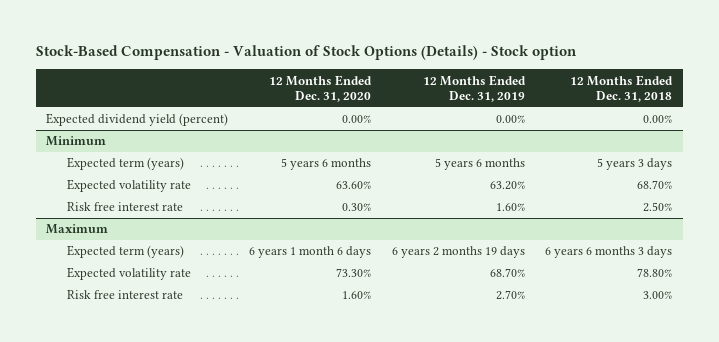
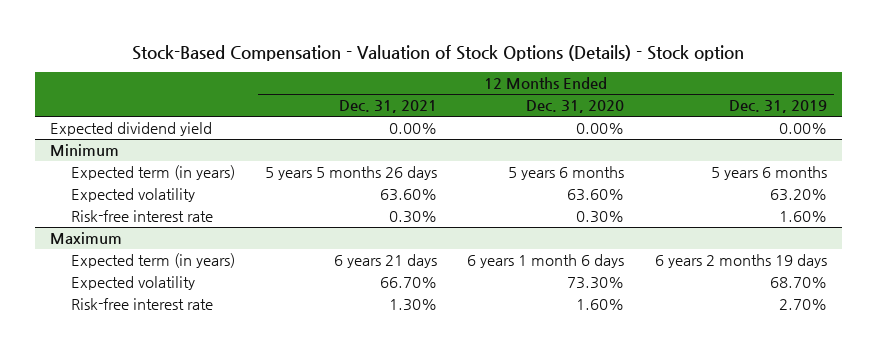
- | 12 Months Ended Dec. 31, 2020 | 12 Months Ended Dec. 31, 2019 | 12 Months Ended Dec. 31, 2018
+ | 12 Months Ended Dec. 31, 2021 | 12 Months Ended Dec. 31, 2020 | 12 Months Ended Dec. 31, 2019
- Expected dividend yield (percent) | 0.00% | 0.00% | 0.00%
+ Expected dividend yield | 0.00% | 0.00% | 0.00%
@ Minimum
- Expected term (years) | 5 years 6 months | 5 years 6 months | 5 years 3 days
- Expected volatility rate | 63.60% | 63.20% | 68.70%
- Risk free interest rate | 0.30% | 1.60% | 2.50%
+ Expected term (in years) | 5 years 5 months 26 days | 5 years 6 months | 5 years 6 months
+ Expected volatility | 63.60% | 63.60% | 63.20%
+ Risk-free interest rate | 0.30% | 0.30% | 1.60%
@ Maximum
- Expected term (years) | 6 years 1 month 6 days | 6 years 2 months 19 days | 6 years 6 months 3 days
- Expected volatility rate | 73.30% | 68.70% | 78.80%
- Risk free interest rate | 1.60% | 2.70% | 3.00%
+ Expected term (in years) | 6 years 21 days | 6 years 1 month 6 days | 6 years 2 months 19 days
+ Expected volatility | 66.70% | 73.30% | 68.70%
+ Risk-free interest rate | 1.30% | 1.60% | 2.70%

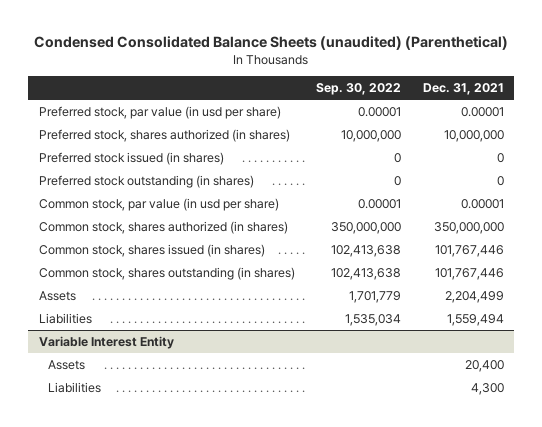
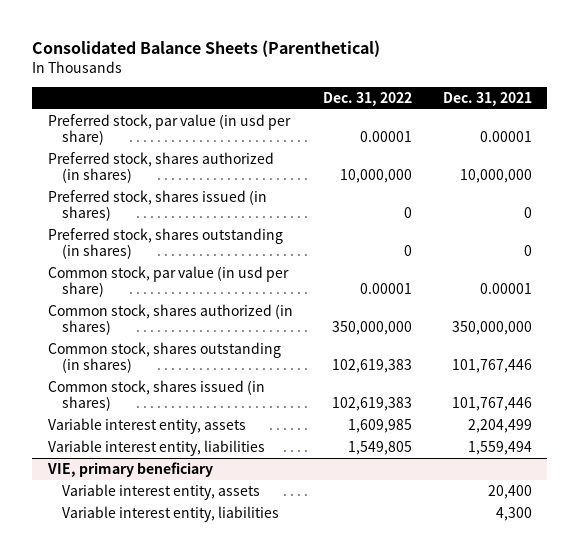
- Condensed Consolidated Balance Sheets (unaudited) (Parenthetical)
+ Consolidated Balance Sheets (Parenthetical)
- | Sep. 30, 2022 | Dec. 31, 2021
+ | Dec. 31, 2022 | Dec. 31, 2021
- Preferred stock issued (in shares) | 0 | 0
- Preferred stock outstanding (in shares) | 0 | 0
+ Preferred stock, shares issued (in shares) | 0 | 0
+ Preferred stock, shares outstanding (in shares) | 0 | 0
- Assets | 1,701,779 | 2,204,499
- Liabilities | 1,535,034 | 1,559,494
- Variable Interest Entity
- Assets | | 20,400
- Liabilities | | 4,300
moved down: Common stock, shares issued (in shares) | 102,619,383 | 101,767,446
+ Variable interest entity, assets | 1,609,985 | 2,204,499
+ Variable interest entity, liabilities | 1,549,805 | 1,559,494
+ VIE, primary beneficiary
+ Variable interest entity, assets | | 20,400
+ Variable interest entity, liabilities | | 4,300

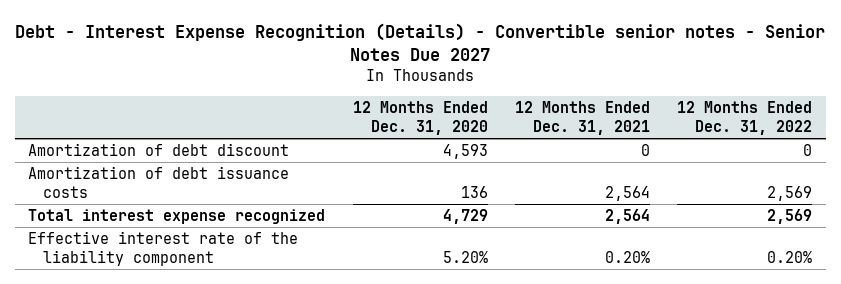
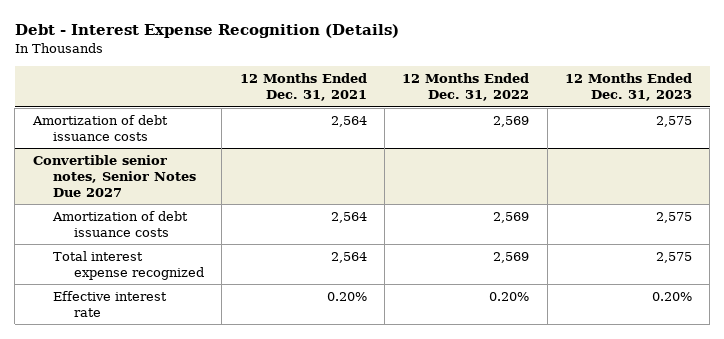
- Debt - Interest Expense Recognition (Details) - Convertible senior notes - Senior Notes Due 2027
+ Debt - Interest Expense Recognition (Details)
- | 12 Months Ended Dec. 31, 2020 | 12 Months Ended Dec. 31, 2021 | 12 Months Ended Dec. 31, 2022
+ | 12 Months Ended Dec. 31, 2021 | 12 Months Ended Dec. 31, 2022 | 12 Months Ended Dec. 31, 2023
- Amortization of debt discount | 4,593 | 0 | 0
+ Convertible senior notes, Senior Notes Due 2027
+ Amortization of debt issuance costs | 2,564 | 2,569 | 2,575
- Effective interest rate of the liability component | 5.20% | 0.20% | 0.20%
+ Effective interest rate | 0.20% | 0.20% | 0.20%

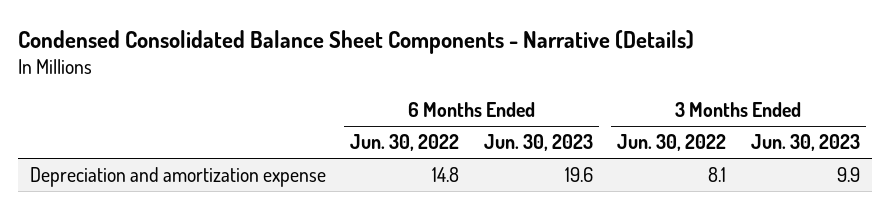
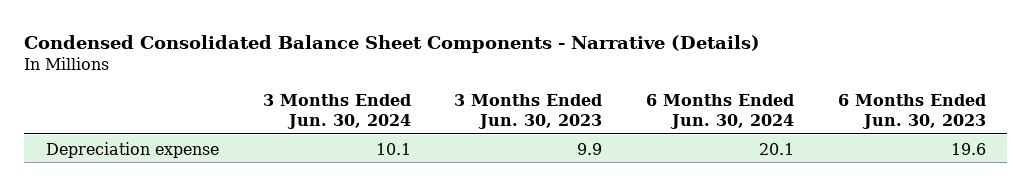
- | 6 Months Ended Jun. 30, 2022 | 6 Months Ended Jun. 30, 2023 | 3 Months Ended Jun. 30, 2022 | 3 Months Ended Jun. 30, 2023
+ | 3 Months Ended Jun. 30, 2024 | 3 Months Ended Jun. 30, 2023 | 6 Months Ended Jun. 30, 2024 | 6 Months Ended Jun. 30, 2023
- Depreciation and amortization expense | 14.8 | 19.6 | 8.1 | 9.9
+ Depreciation expense | 10.1 | 9.9 | 20.1 | 19.6

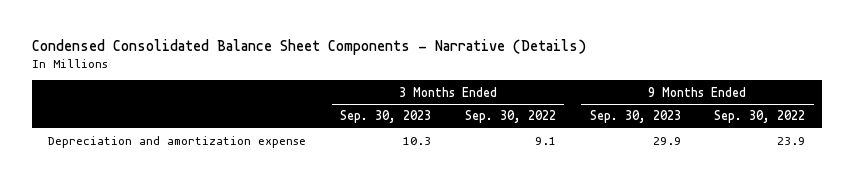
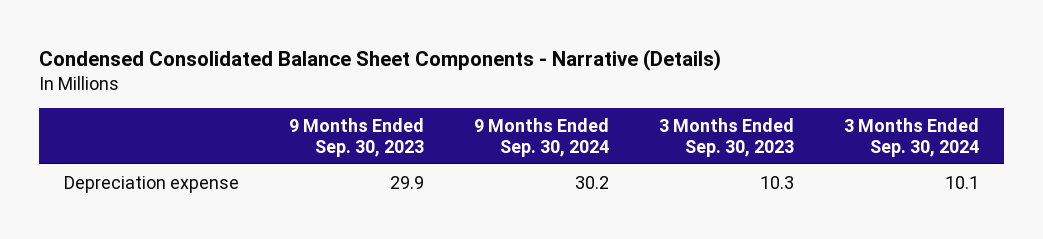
- | 3 Months Ended Sep. 30, 2023 | 3 Months Ended Sep. 30, 2022 | 9 Months Ended Sep. 30, 2023 | 9 Months Ended Sep. 30, 2022
+ | 9 Months Ended Sep. 30, 2023 | 9 Months Ended Sep. 30, 2024 | 3 Months Ended Sep. 30, 2023 | 3 Months Ended Sep. 30, 2024
- Depreciation and amortization expense | 10.3 | 9.1 | 29.9 | 23.9
+ Depreciation expense | 29.9 | 30.2 | 10.3 | 10.1

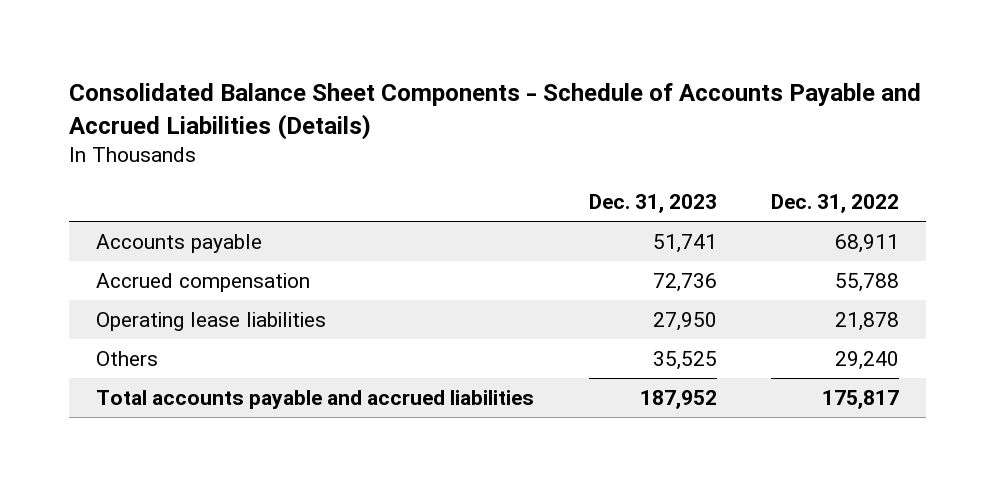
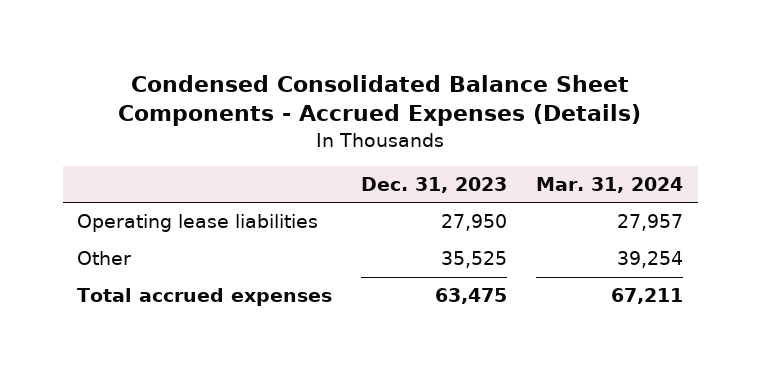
- Consolidated Balance Sheet Components - Schedule of Accounts Payable and Accrued Liabilities (Details)
+ Condensed Consolidated Balance Sheet Components - Accrued Expenses (Details)
- | Dec. 31, 2023 | Dec. 31, 2022
+ | Dec. 31, 2023 | Mar. 31, 2024
- Accounts payable | 51,741 | 68,911
- Accrued compensation | 72,736 | 55,788
- Others | 35,525 | 29,240
- Total accounts payable and accrued liabilities | 187,952 | 175,817
+ Other | 35,525 | 39,254
+ Total accrued expenses | 63,475 | 67,211

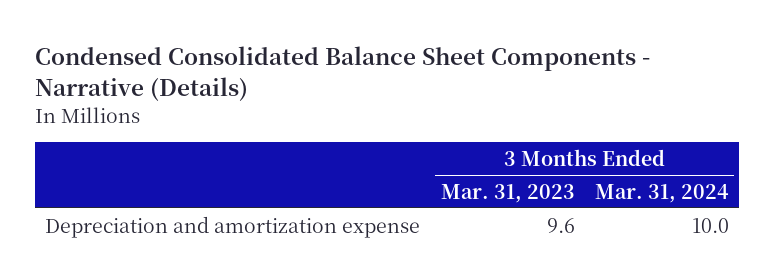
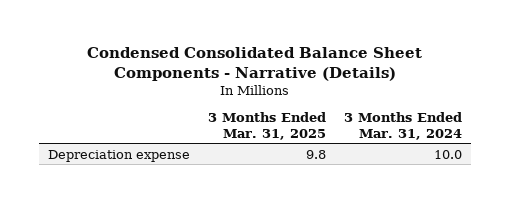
- | 3 Months Ended Mar. 31, 2023 | 3 Months Ended Mar. 31, 2024
+ | 3 Months Ended Mar. 31, 2025 | 3 Months Ended Mar. 31, 2024
- Depreciation and amortization expense | 9.6 | 10.0
+ Depreciation expense | 9.8 | 10.0

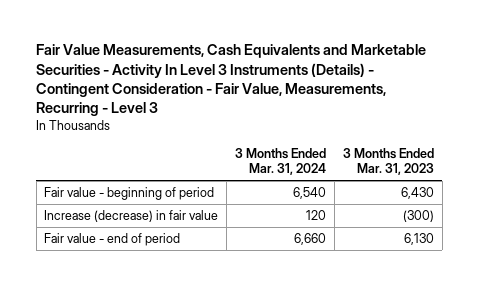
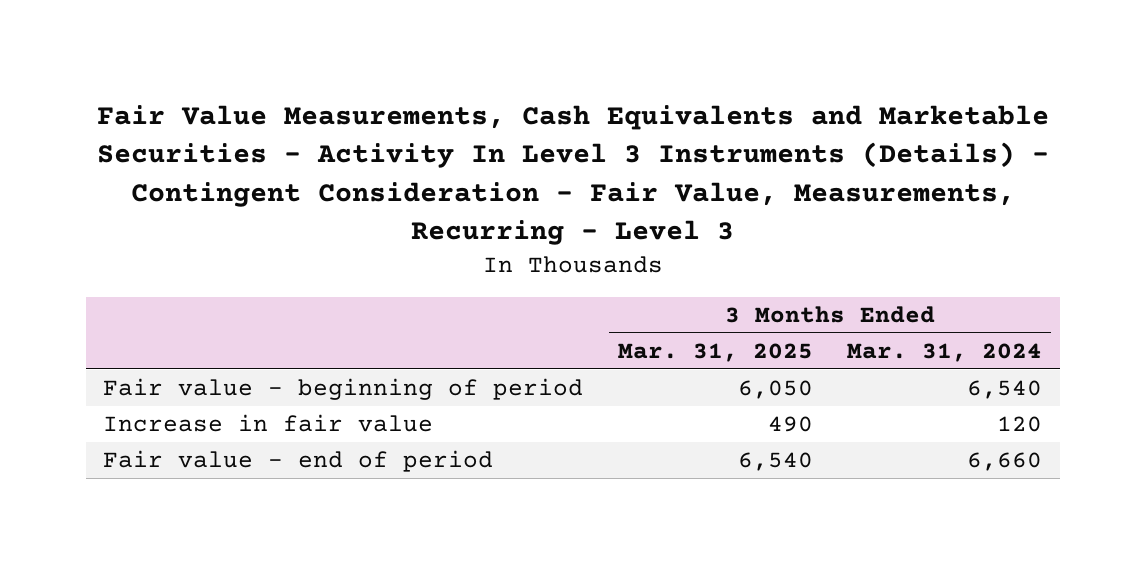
- | 3 Months Ended Mar. 31, 2024 | 3 Months Ended Mar. 31, 2023
+ | 3 Months Ended Mar. 31, 2025 | 3 Months Ended Mar. 31, 2024
- Increase (decrease) in fair value | 120 | (300)
+ Increase in fair value | 490 | 120

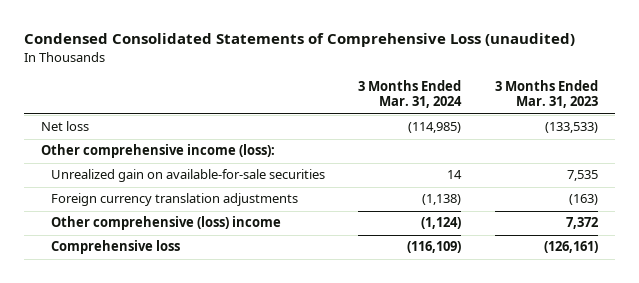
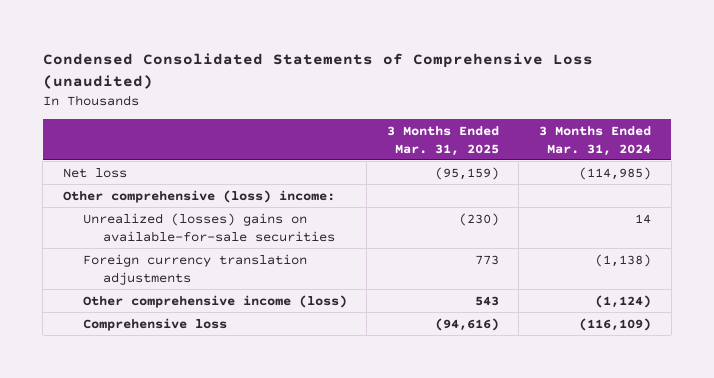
- | 3 Months Ended Mar. 31, 2024 | 3 Months Ended Mar. 31, 2023
+ | 3 Months Ended Mar. 31, 2025 | 3 Months Ended Mar. 31, 2024
- Other comprehensive income (loss):
- Unrealized gain on available-for-sale securities | 14 | 7,535
+ Other comprehensive (loss) income:
+ Unrealized (losses) gains on available-for-sale securities | (230) | 14
- Other comprehensive (loss) income | (1,124) | 7,372
+ Other comprehensive income (loss) | 543 | (1,124)

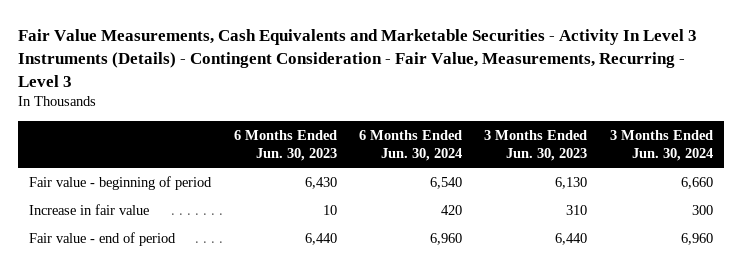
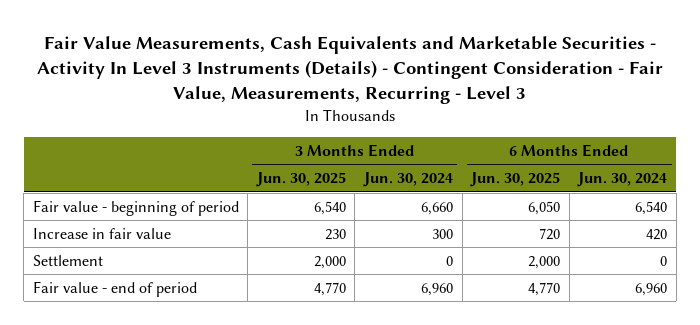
- | 6 Months Ended Jun. 30, 2023 | 6 Months Ended Jun. 30, 2024 | 3 Months Ended Jun. 30, 2023 | 3 Months Ended Jun. 30, 2024
+ | 3 Months Ended Jun. 30, 2025 | 3 Months Ended Jun. 30, 2024 | 6 Months Ended Jun. 30, 2025 | 6 Months Ended Jun. 30, 2024
+ Settlement | 2,000 | 0 | 2,000 | 0

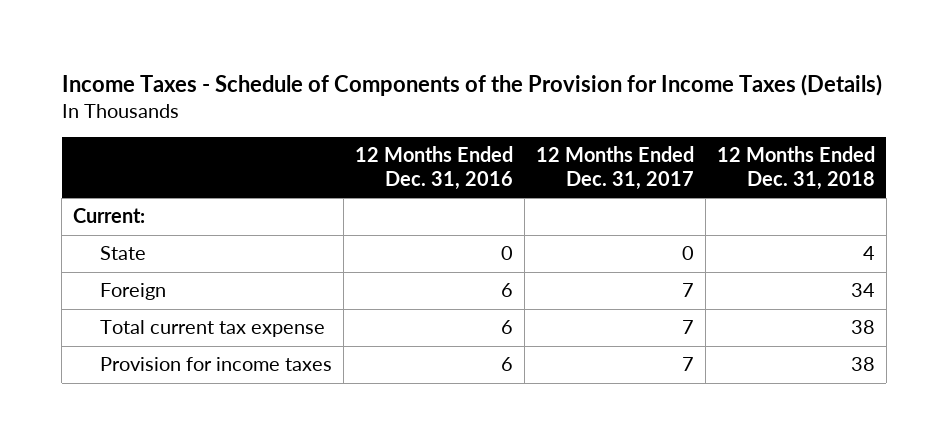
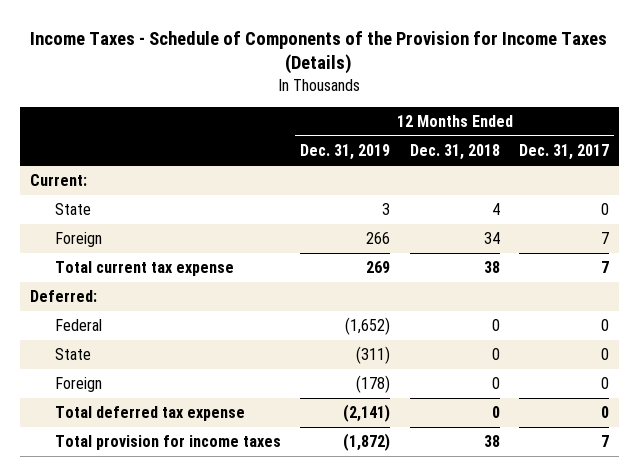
- | 12 Months Ended Dec. 31, 2016 | 12 Months Ended Dec. 31, 2017 | 12 Months Ended Dec. 31, 2018
+ | 12 Months Ended Dec. 31, 2019 | 12 Months Ended Dec. 31, 2018 | 12 Months Ended Dec. 31, 2017
- Provision for income taxes | 6 | 7 | 38
+ Deferred:
+ Federal | (1,652) | 0 | 0
+ State | (311) | 0 | 0
+ Foreign | (178) | 0 | 0
+ Total deferred tax expense | (2,141) | 0 | 0
+ Total provision for income taxes | (1,872) | 38 | 7

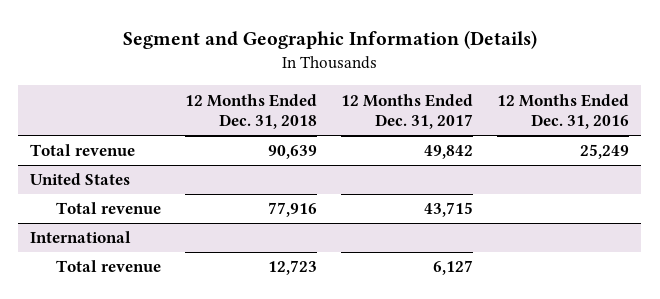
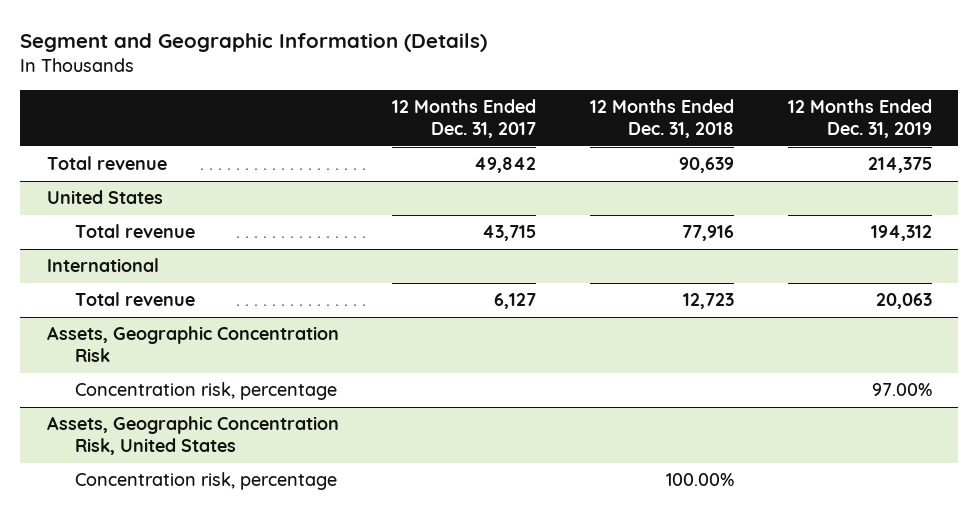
- | 12 Months Ended Dec. 31, 2018 | 12 Months Ended Dec. 31, 2017 | 12 Months Ended Dec. 31, 2016
+ | 12 Months Ended Dec. 31, 2017 | 12 Months Ended Dec. 31, 2018 | 12 Months Ended Dec. 31, 2019
+ Assets, Geographic Concentration Risk
+ Concentration risk, percentage | | | 97.00%
+ Assets, Geographic Concentration Risk, United States
+ Concentration risk, percentage | | 100.00% |

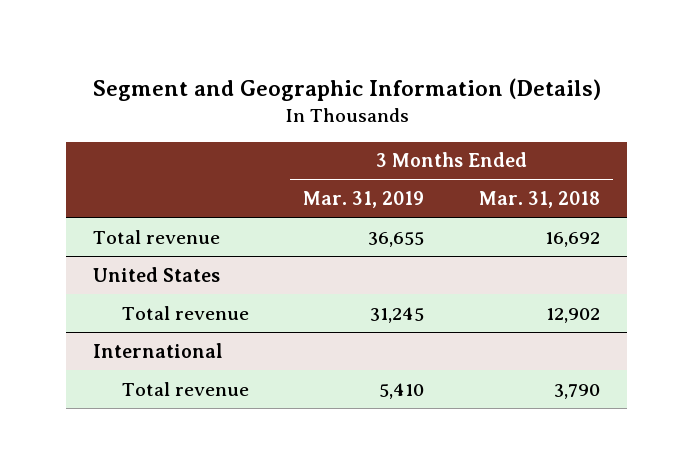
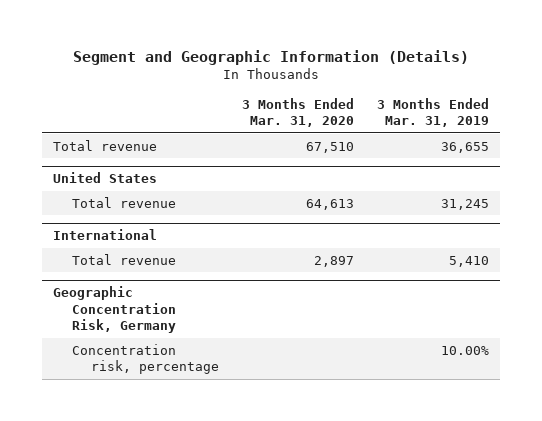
- | 3 Months Ended Mar. 31, 2019 | 3 Months Ended Mar. 31, 2018
+ | 3 Months Ended Mar. 31, 2020 | 3 Months Ended Mar. 31, 2019
+ Geographic Concentration Risk, Germany
+ Concentration risk, percentage | | 10.00%

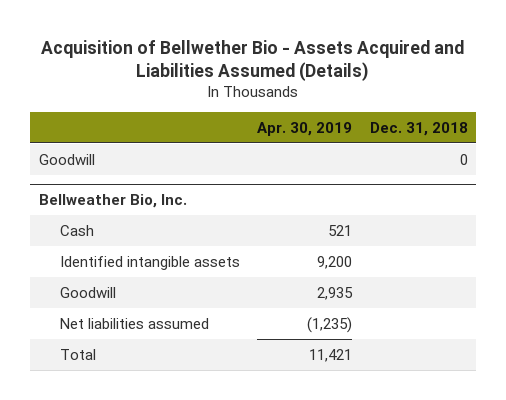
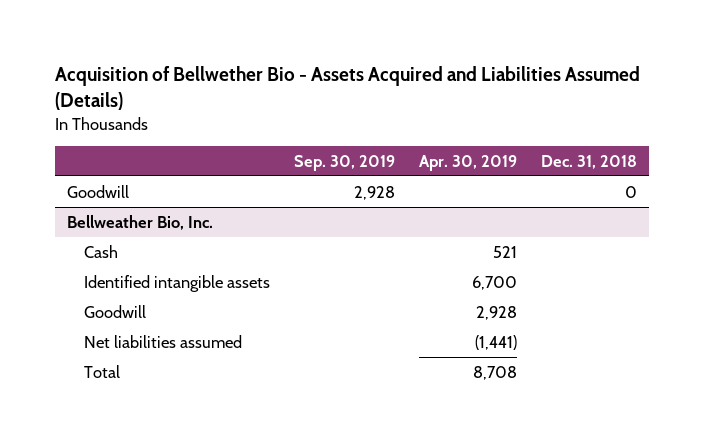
- | Apr. 30, 2019 | Dec. 31, 2018
+ | Sep. 30, 2019 | Apr. 30, 2019 | Dec. 31, 2018
@ Bellweather Bio, Inc.
- Identified intangible assets | 9,200 |
- Goodwill | 2,935 |
- Net liabilities assumed | (1,235) |
- Total | 11,421 |
+ Identified intangible assets | | 6,700 |
+ Goodwill | | 2,928 |
+ Net liabilities assumed | | (1,441) |
+ Total | | 8,708 |

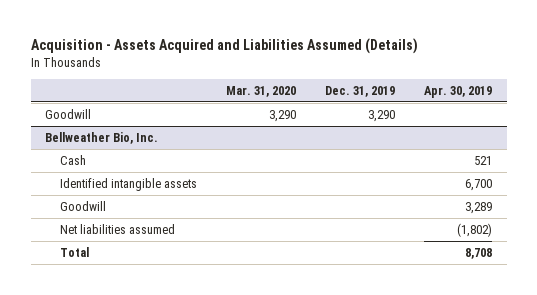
- Acquisition of Bellwether Bio - Assets Acquired and Liabilities Assumed (Details)
+ Acquisition - Assets Acquired and Liabilities Assumed (Details)
- | Sep. 30, 2019 | Apr. 30, 2019 | Dec. 31, 2018
+ | Mar. 31, 2020 | Dec. 31, 2019 | Apr. 30, 2019
@ Bellweather Bio, Inc.
- Goodwill | | 2,928 |
- Net liabilities assumed | | (1,441) |
+ Goodwill | | | 3,289
+ Net liabilities assumed | | | (1,802)

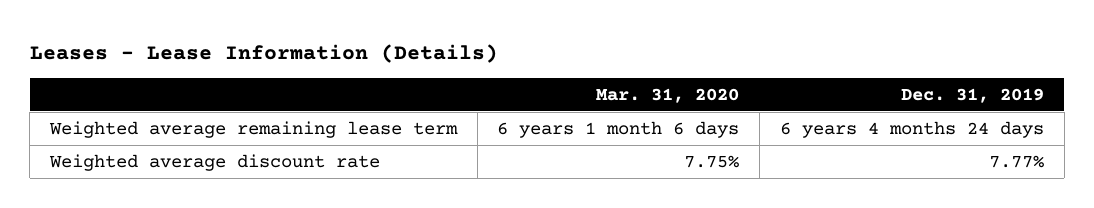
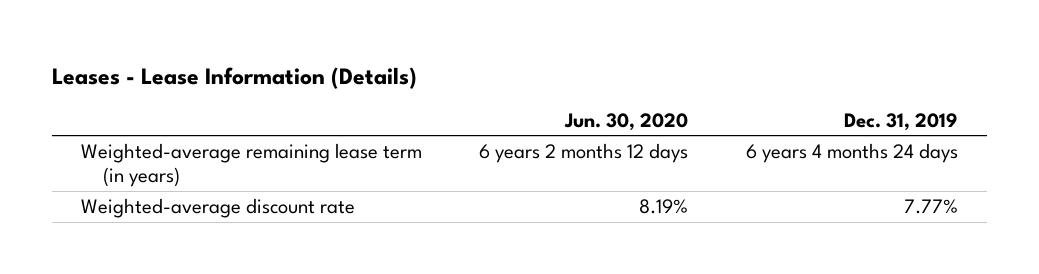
- | Mar. 31, 2020 | Dec. 31, 2019
+ | Jun. 30, 2020 | Dec. 31, 2019
- Weighted average remaining lease term | 6 years 1 month 6 days | 6 years 4 months 24 days
- Weighted average discount rate | 7.75% | 7.77%
+ Weighted-average remaining lease term (in years) | 6 years 2 months 12 days | 6 years 4 months 24 days
+ Weighted-average discount rate | 8.19% | 7.77%

